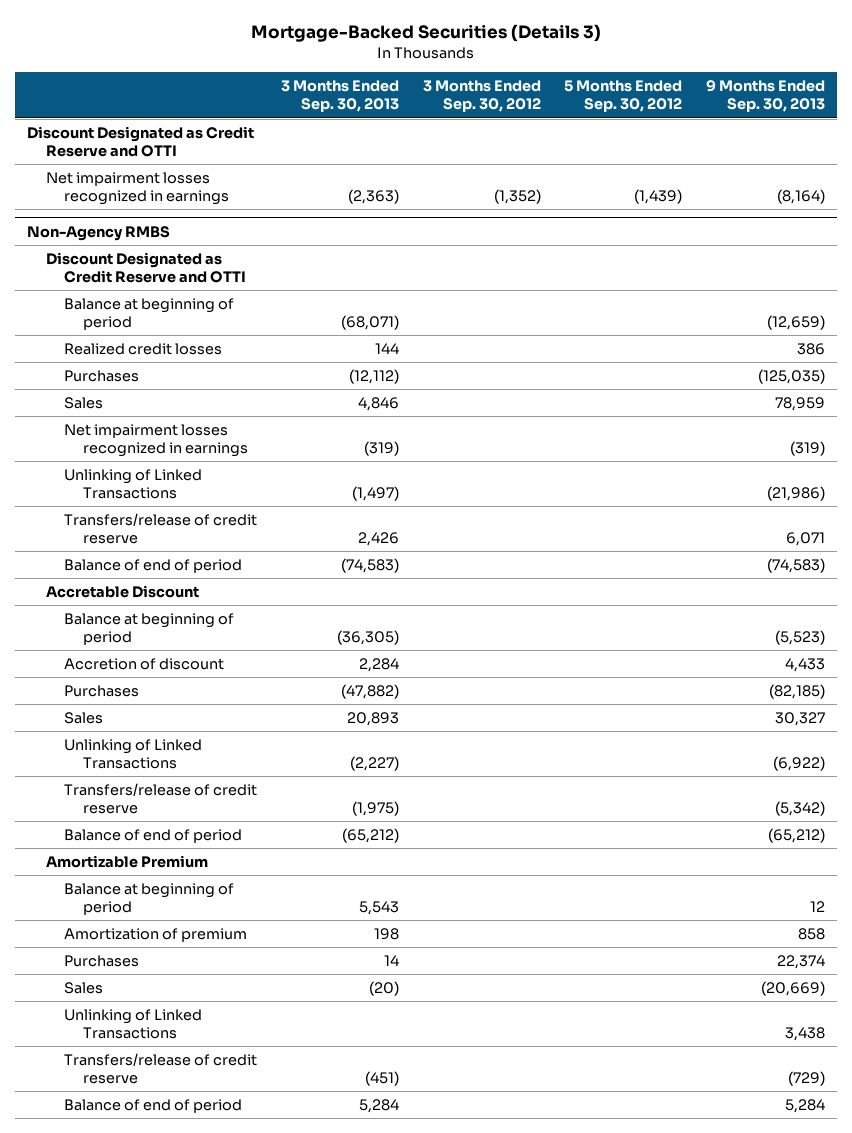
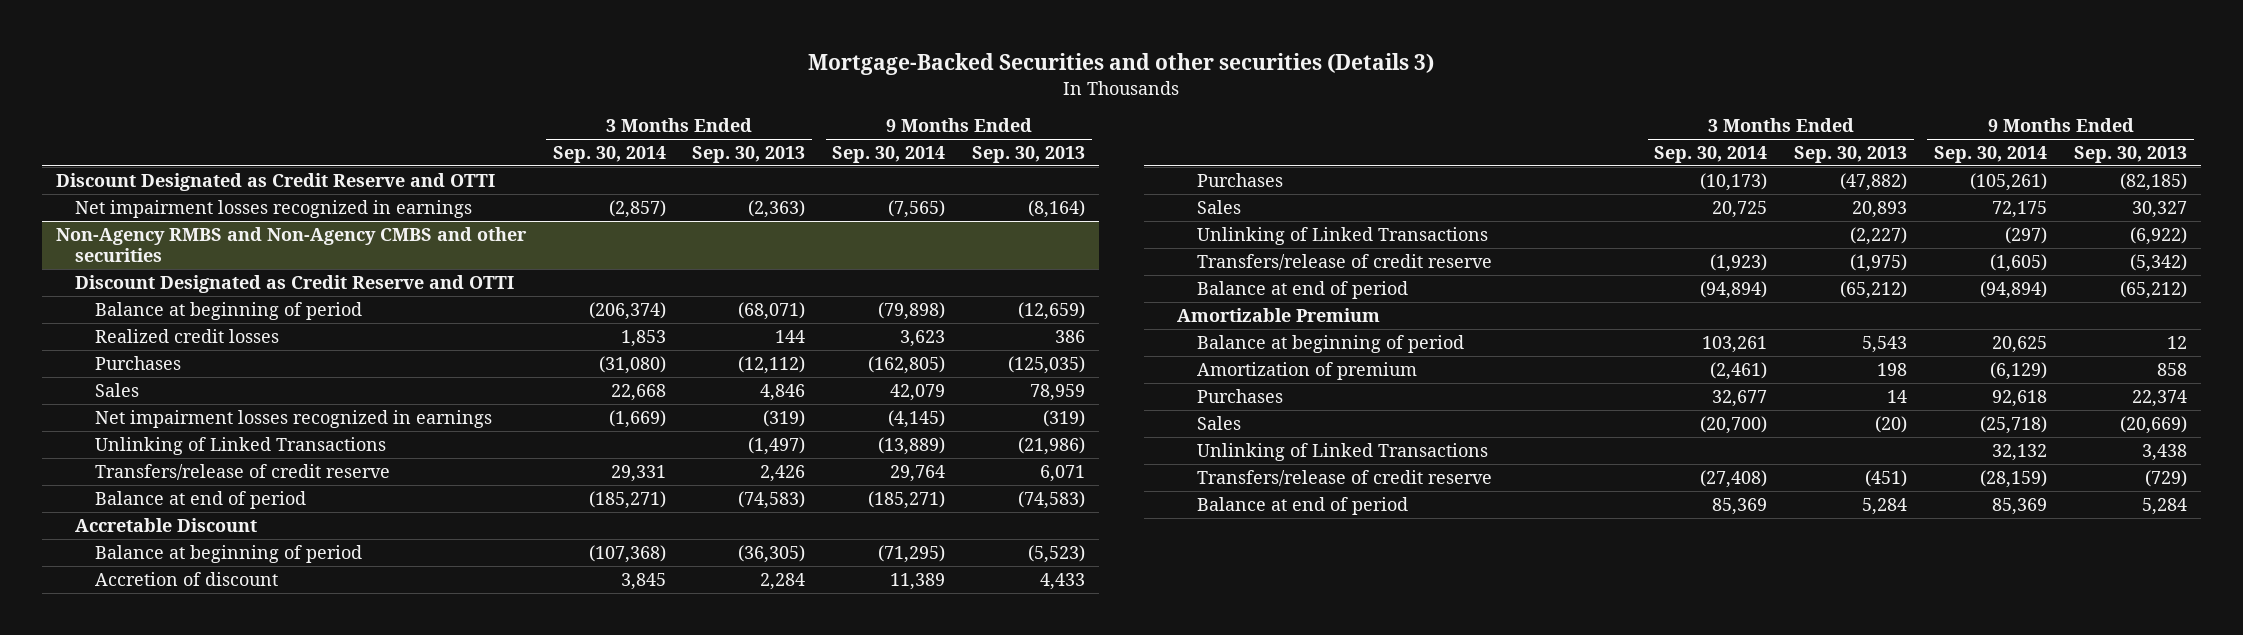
- Mortgage-Backed Securities (Details 3)
+ Mortgage-Backed Securities and other securities (Details 3)
- | 3 Months Ended Sep. 30, 2013 | 3 Months Ended Sep. 30, 2012 | 5 Months Ended Sep. 30, 2012 | 9 Months Ended Sep. 30, 2013
+ | 3 Months Ended Sep. 30, 2014 | 3 Months Ended Sep. 30, 2013 | 9 Months Ended Sep. 30, 2014 | 9 Months Ended Sep. 30, 2013
- Non-Agency RMBS
+ Non-Agency RMBS and Non-Agency CMBS and other securities
- Balance of end of period | (74,583) | | | (74,583)
+ Balance at end of period | (185,271) | (74,583) | (185,271) | (74,583)
- Balance of end of period | (65,212) | | | (65,212)
+ Balance at end of period | (94,894) | (65,212) | (94,894) | (65,212)
- Balance of end of period | 5,284 | | | 5,284
+ Balance at end of period | 85,369 | 5,284 | 85,369 | 5,284

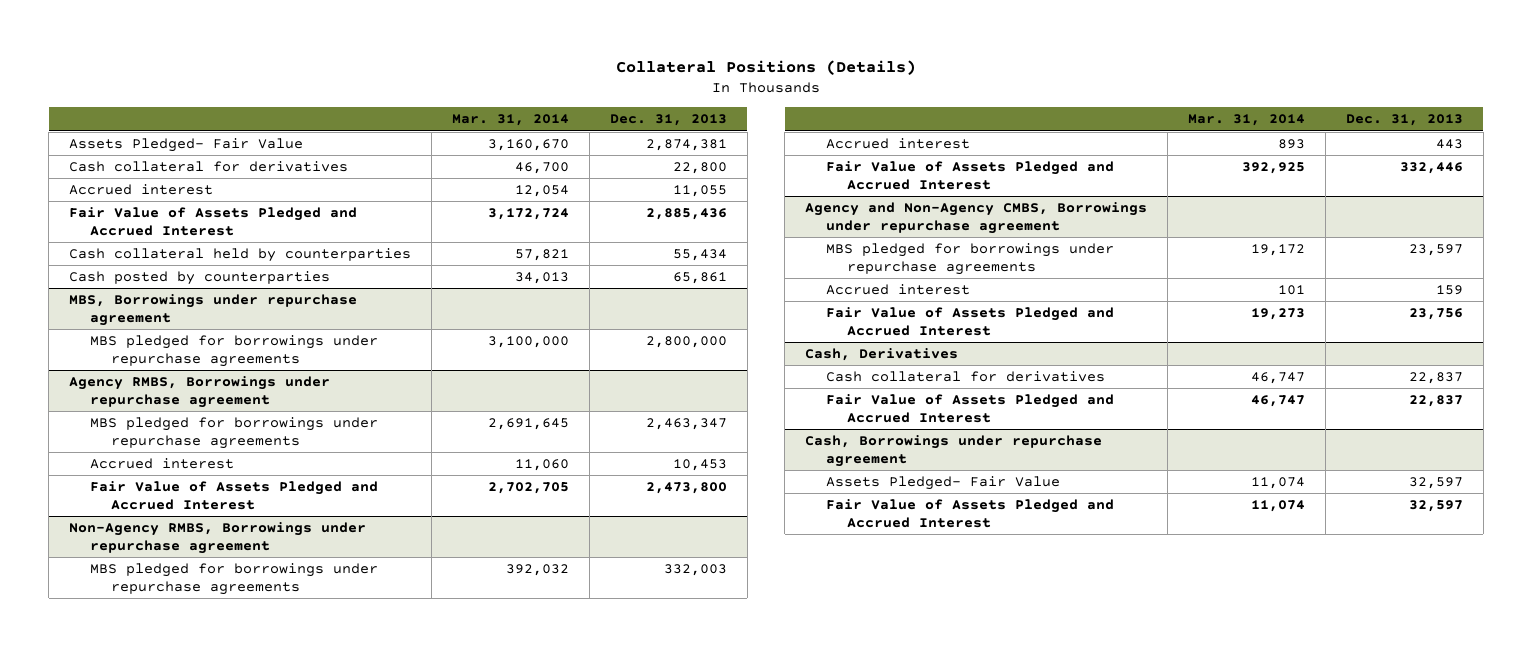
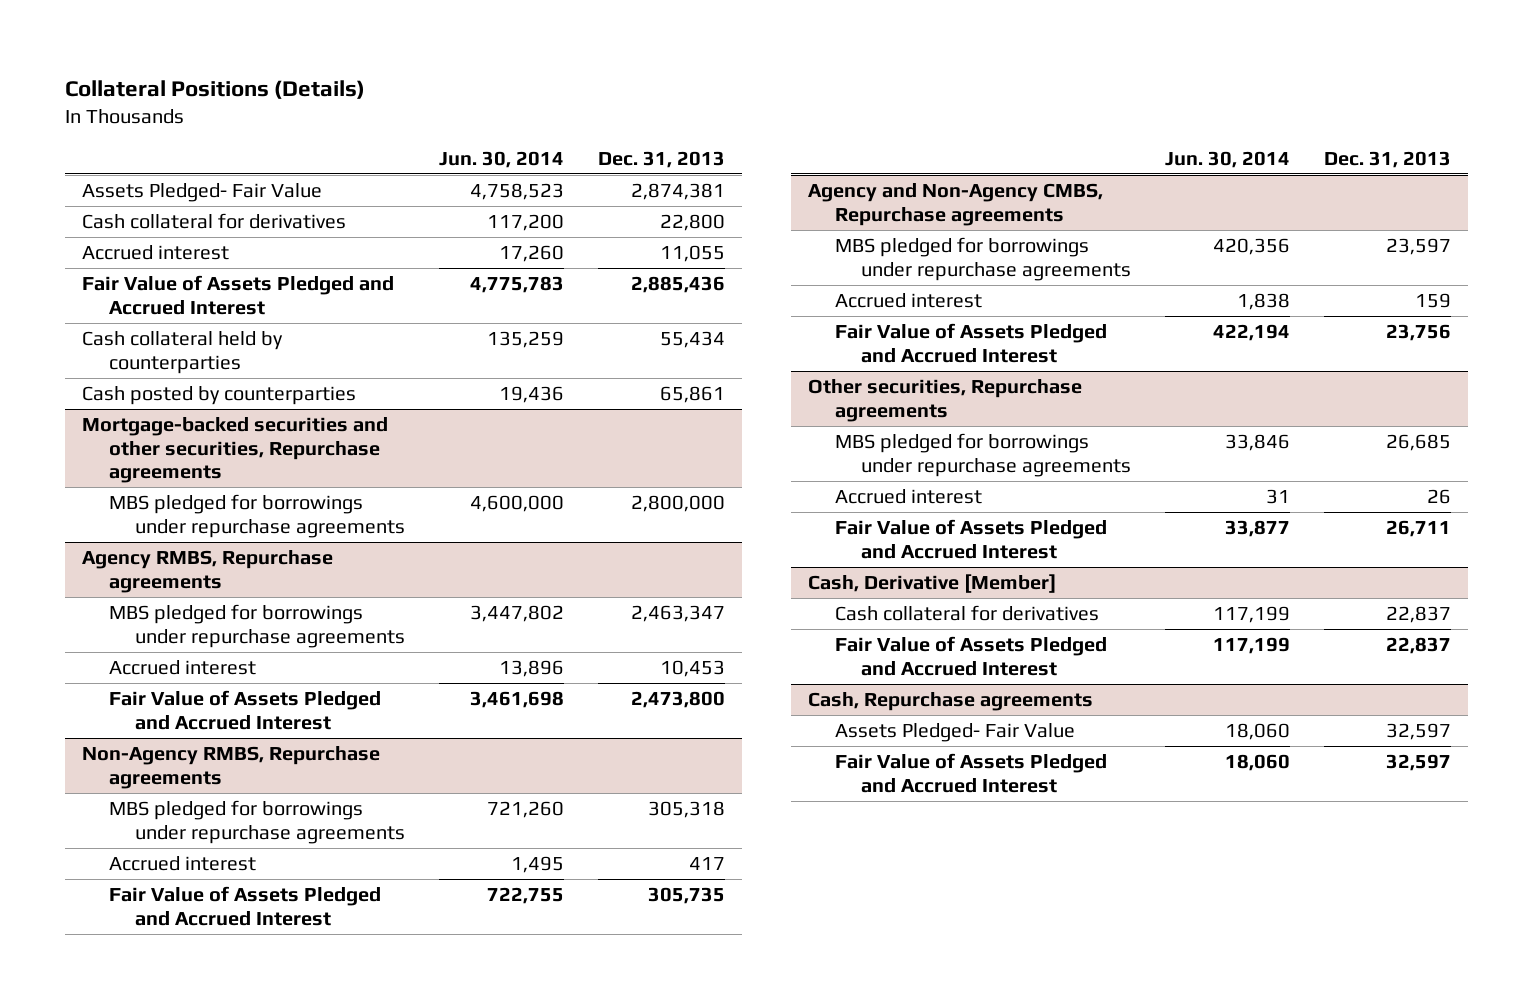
- | Mar. 31, 2014 | Dec. 31, 2013
+ | Jun. 30, 2014 | Dec. 31, 2013
- MBS, Borrowings under repurchase agreement
+ Mortgage-backed securities and other securities, Repurchase agreements
- Agency RMBS, Borrowings under repurchase agreement
+ Agency RMBS, Repurchase agreements
- Non-Agency RMBS, Borrowings under repurchase agreement
- MBS pledged for borrowings under repurchase agreements | 392,032 | 332,003
- Accrued interest | 893 | 443
- Fair Value of Assets Pledged and Accrued Interest | 392,925 | 332,446
- Agency and Non-Agency CMBS, Borrowings under repurchase agreement
+ Non-Agency RMBS, Repurchase agreements
+ MBS pledged for borrowings under repurchase agreements | 721,260 | 305,318
+ Accrued interest | 1,495 | 417
+ Fair Value of Assets Pledged and Accrued Interest | 722,755 | 305,735
+ Agency and Non-Agency CMBS, Repurchase agreements
- Cash, Derivatives
+ Other securities, Repurchase agreements
+ MBS pledged for borrowings under repurchase agreements | 33,846 | 26,685
+ Accrued interest | 31 | 26
+ Fair Value of Assets Pledged and Accrued Interest | 33,877 | 26,711
+ Cash, Derivative [Member]
- Cash, Borrowings under repurchase agreement
+ Cash, Repurchase agreements

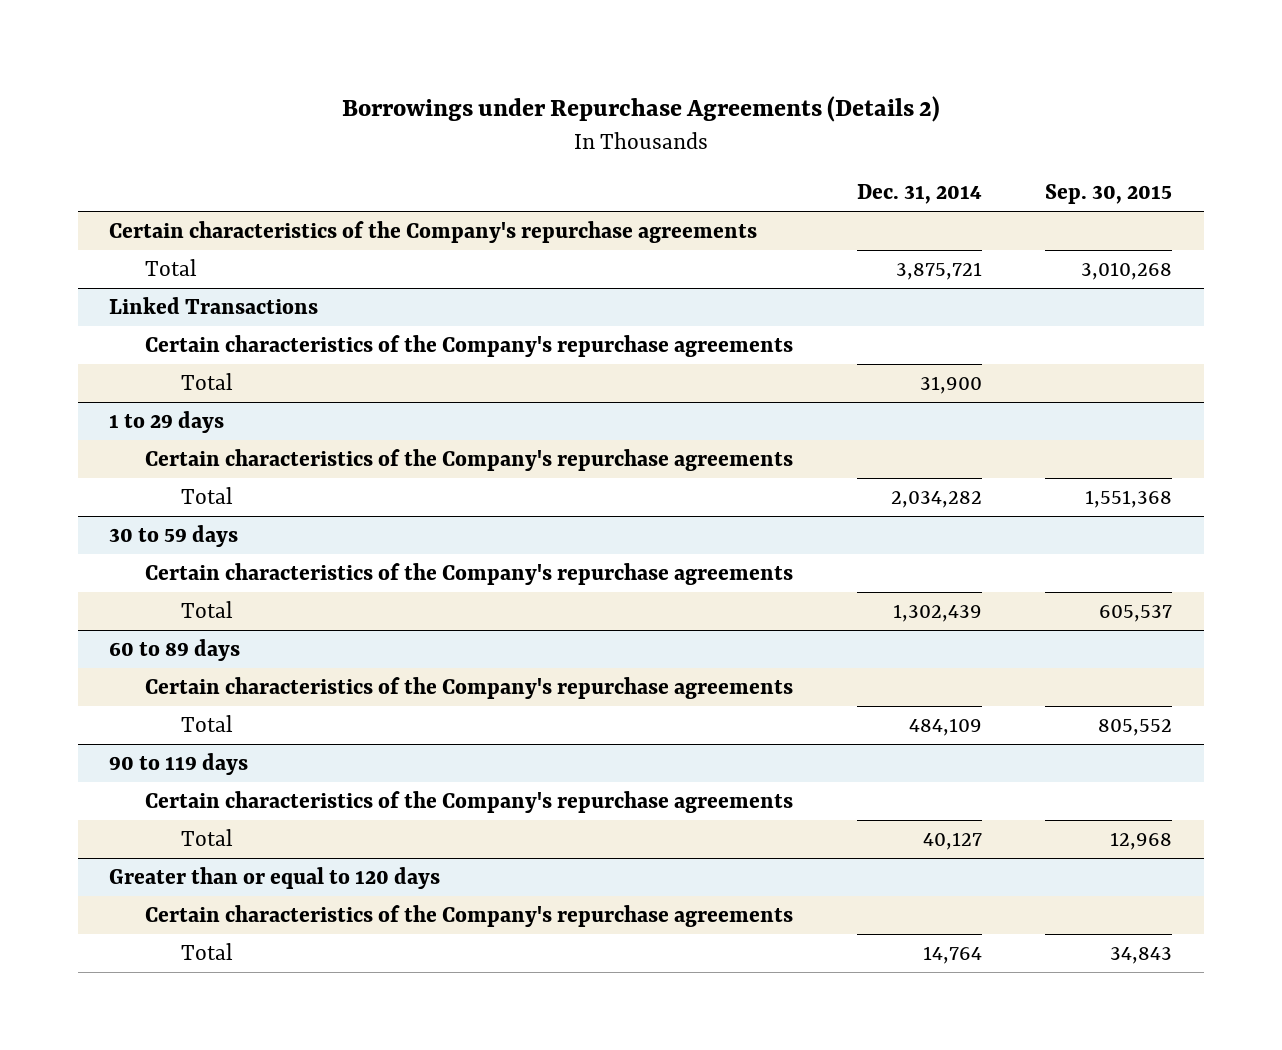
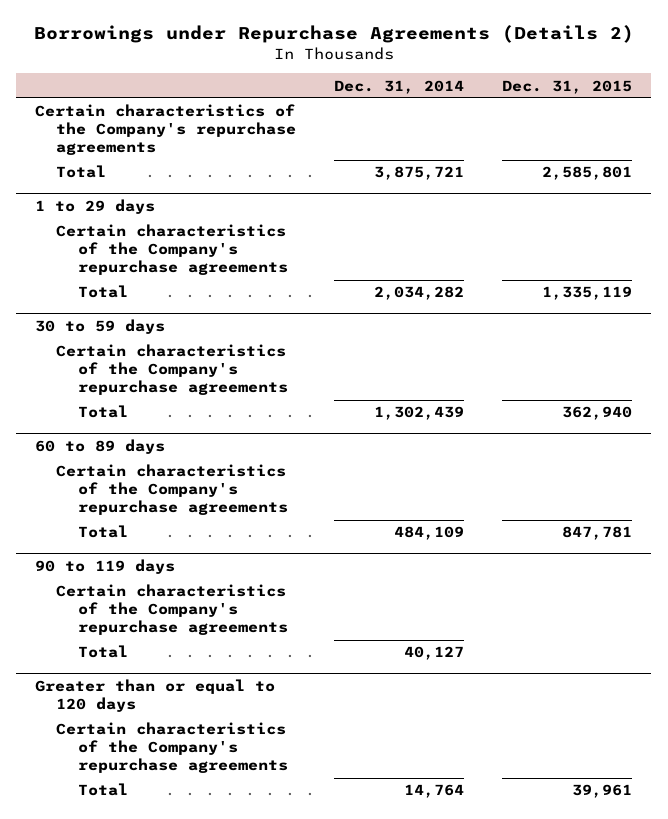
- | Dec. 31, 2014 | Sep. 30, 2015
+ | Dec. 31, 2014 | Dec. 31, 2015
- Linked Transactions
- Certain characteristics of the Company's repurchase agreements
- Total | 31,900 |

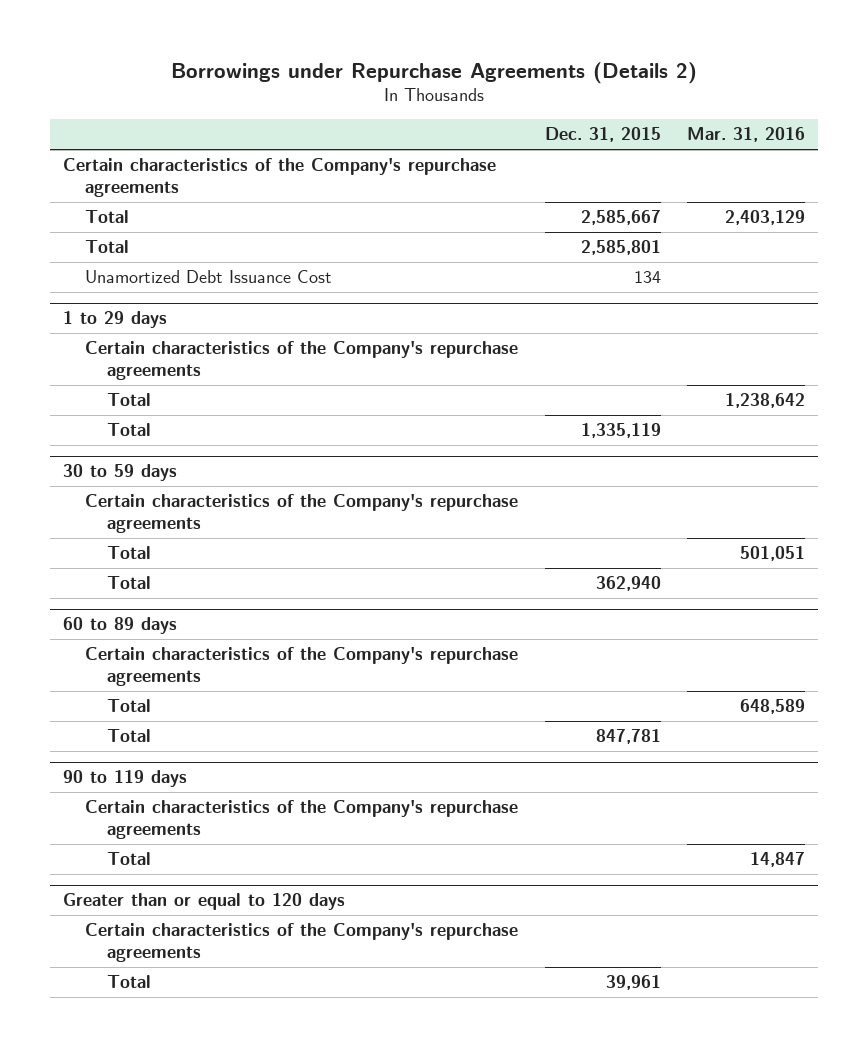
- | Dec. 31, 2014 | Dec. 31, 2015
+ | Dec. 31, 2015 | Mar. 31, 2016
+ Total | 2,585,667 | 2,403,129
+ Unamortized Debt Issuance Cost | 134 |
@ 1 to 29 days
+ Total | | 1,238,642
@ 30 to 59 days
+ Total | | 501,051
@ 60 to 89 days
+ Total | | 648,589

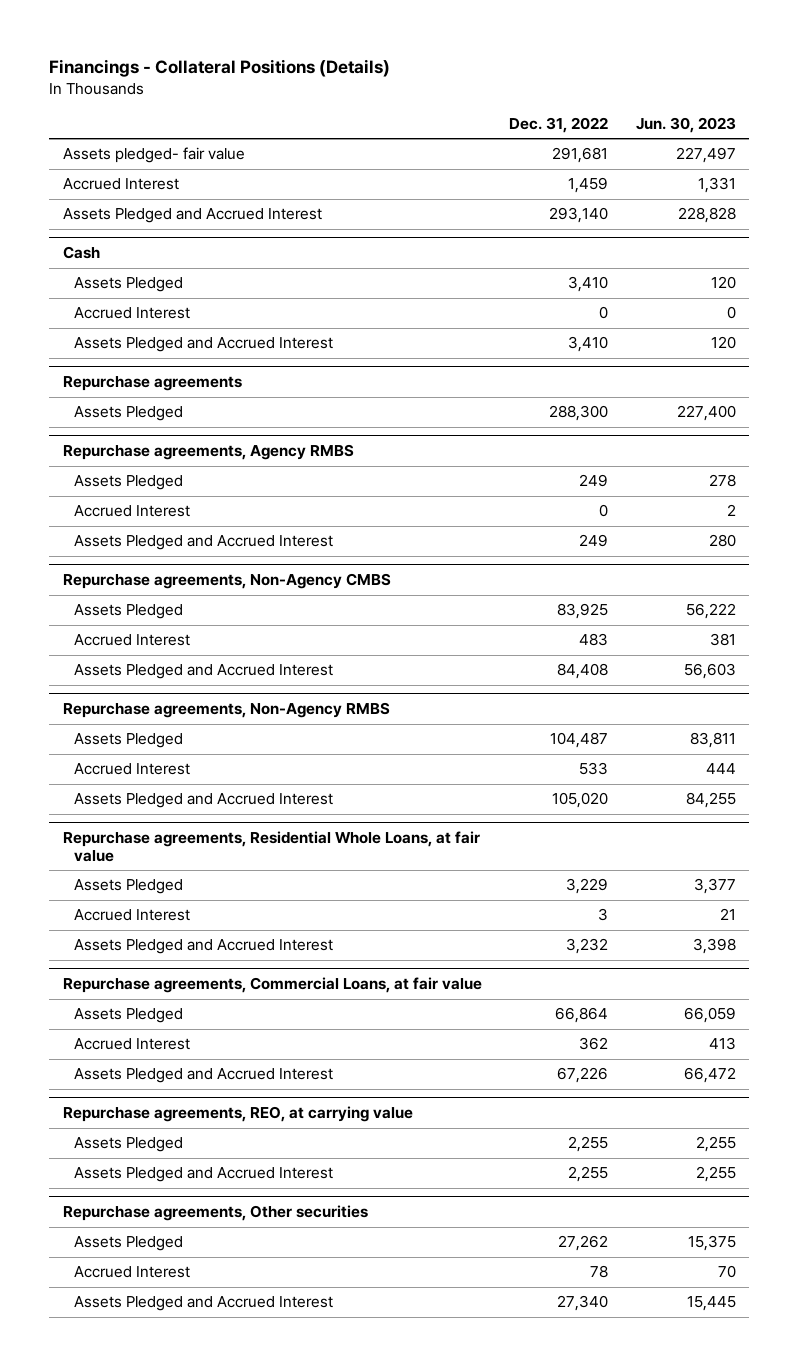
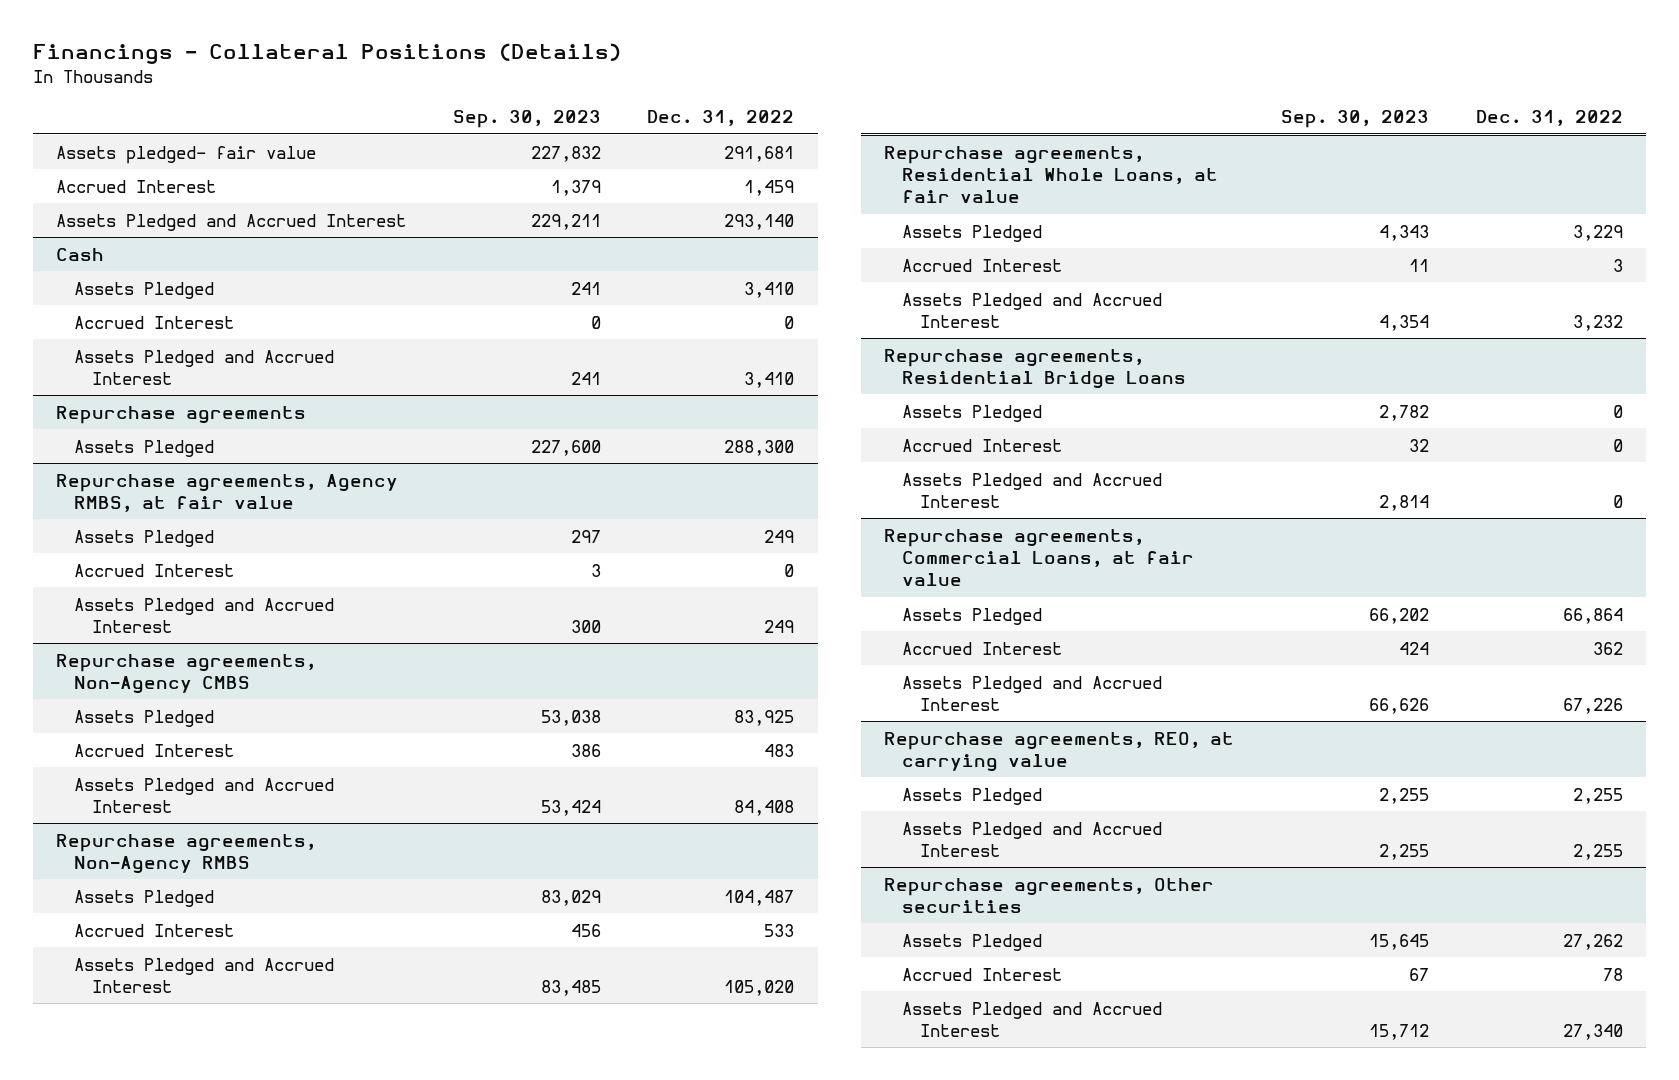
- | Dec. 31, 2022 | Jun. 30, 2023
+ | Sep. 30, 2023 | Dec. 31, 2022
- Repurchase agreements, Agency RMBS
+ Repurchase agreements, Agency RMBS, at fair value
+ Repurchase agreements, Residential Bridge Loans
+ Assets Pledged | 2,782 | 0
+ Accrued Interest | 32 | 0
+ Assets Pledged and Accrued Interest | 2,814 | 0

